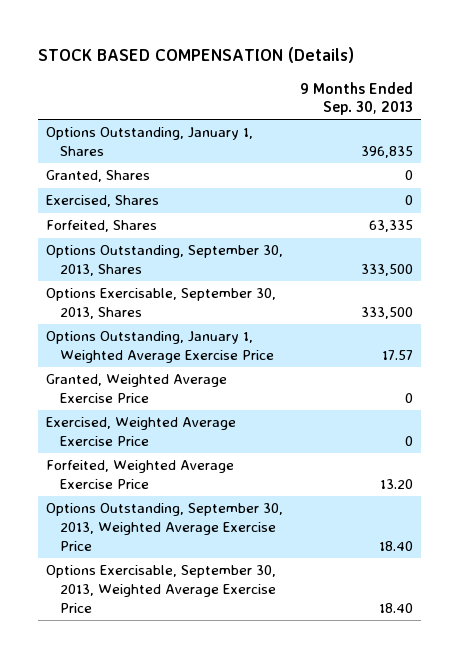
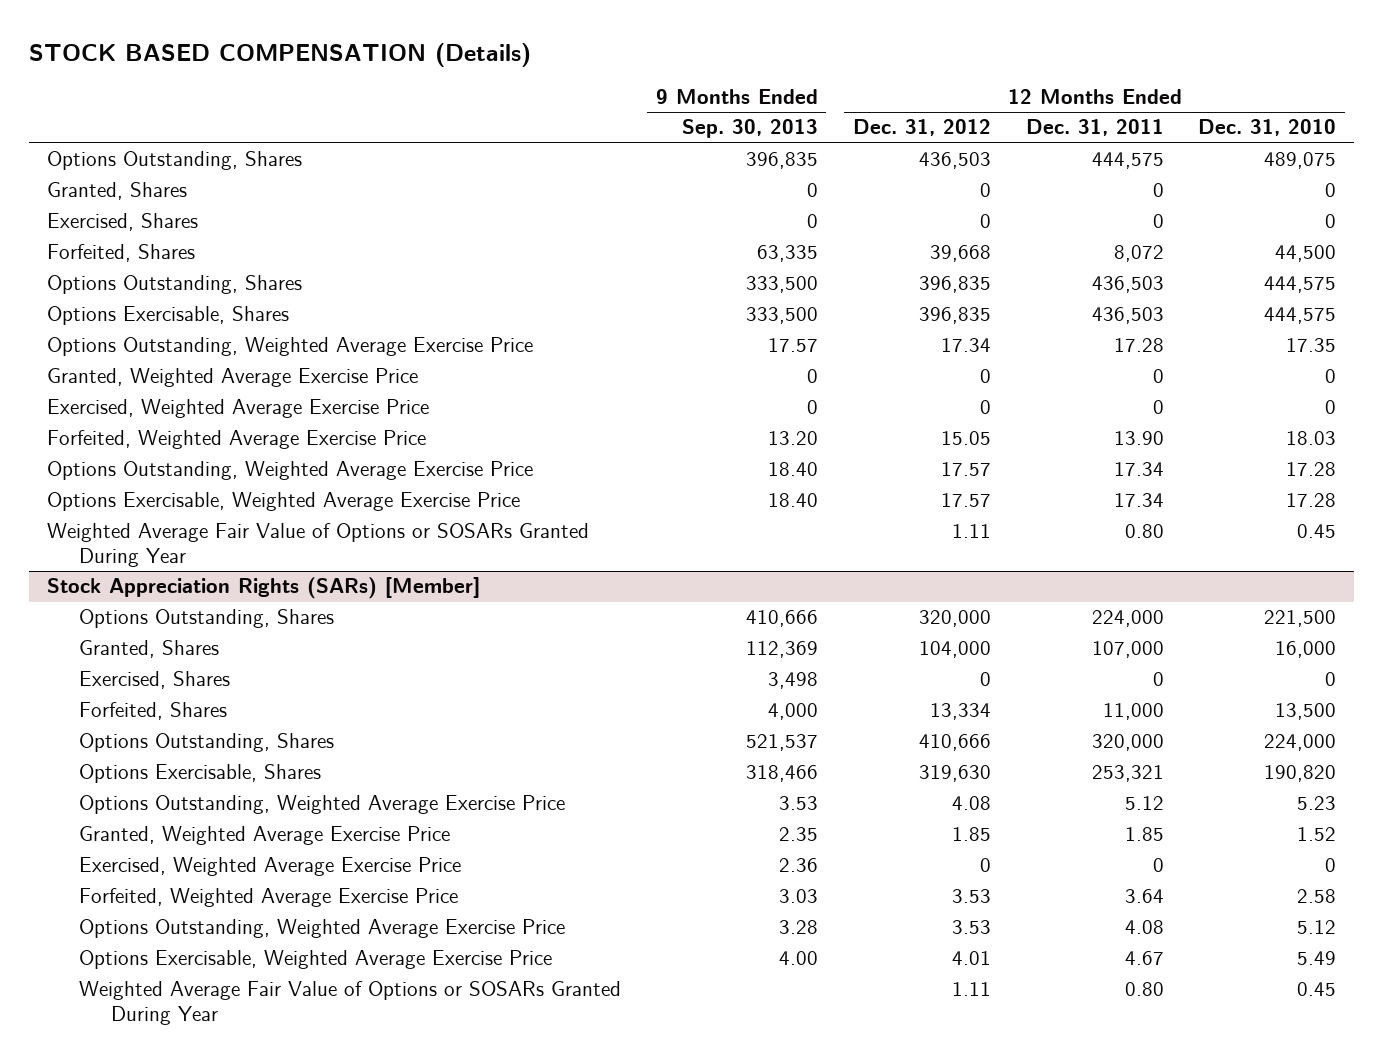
- | 9 Months Ended Sep. 30, 2013
+ | 9 Months Ended Sep. 30, 2013 | 12 Months Ended Dec. 31, 2012 | 12 Months Ended Dec. 31, 2011 | 12 Months Ended Dec. 31, 2010
- Options Outstanding, January 1, Shares | 396,835
+ Options Outstanding, Shares | 396,835 | 436,503 | 444,575 | 489,075
- Options Outstanding, September 30, 2013, Shares | 333,500
- Options Exercisable, September 30, 2013, Shares | 333,500
- Options Outstanding, January 1, Weighted Average Exercise Price | 17.57
+ Options Outstanding, Shares | 333,500 | 396,835 | 436,503 | 444,575
+ Options Exercisable, Shares | 333,500 | 396,835 | 436,503 | 444,575
+ Options Outstanding, Weighted Average Exercise Price | 17.57 | 17.34 | 17.28 | 17.35
- Options Outstanding, September 30, 2013, Weighted Average Exercise Price | 18.40
- Options Exercisable, September 30, 2013, Weighted Average Exercise Price | 18.40
+ Options Outstanding, Weighted Average Exercise Price | 18.40 | 17.57 | 17.34 | 17.28
+ Options Exercisable, Weighted Average Exercise Price | 18.40 | 17.57 | 17.34 | 17.28
+ Weighted Average Fair Value of Options or SOSARs Granted During Year | | 1.11 | 0.80 | 0.45
+ Stock Appreciation Rights (SARs) [Member]
+ Options Outstanding, Shares | 410,666 | 320,000 | 224,000 | 221,500
+ Granted, Shares | 112,369 | 104,000 | 107,000 | 16,000
+ Exercised, Shares | 3,498 | 0 | 0 | 0
+ Forfeited, Shares | 4,000 | 13,334 | 11,000 | 13,500
+ Options Outstanding, Shares | 521,537 | 410,666 | 320,000 | 224,000
+ Options Exercisable, Shares | 318,466 | 319,630 | 253,321 | 190,820
+ Options Outstanding, Weighted Average Exercise Price | 3.53 | 4.08 | 5.12 | 5.23
+ Granted, Weighted Average Exercise Price | 2.35 | 1.85 | 1.85 | 1.52
+ Exercised, Weighted Average Exercise Price | 2.36 | 0 | 0 | 0
+ Forfeited, Weighted Average Exercise Price | 3.03 | 3.53 | 3.64 | 2.58
+ Options Outstanding, Weighted Average Exercise Price | 3.28 | 3.53 | 4.08 | 5.12
+ Options Exercisable, Weighted Average Exercise Price | 4.00 | 4.01 | 4.67 | 5.49
+ Weighted Average Fair Value of Options or SOSARs Granted During Year | | 1.11 | 0.80 | 0.45

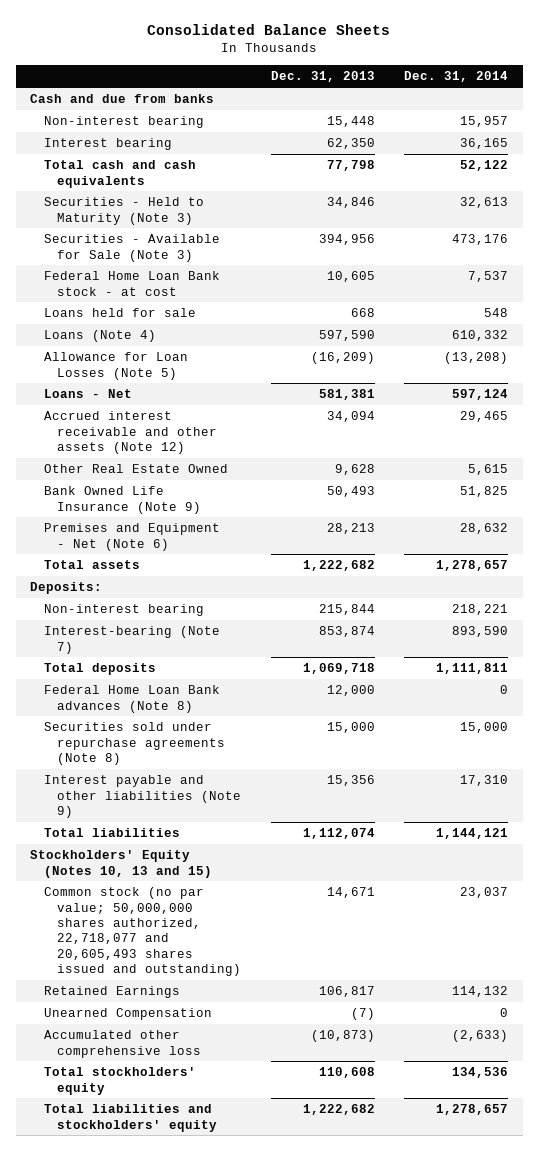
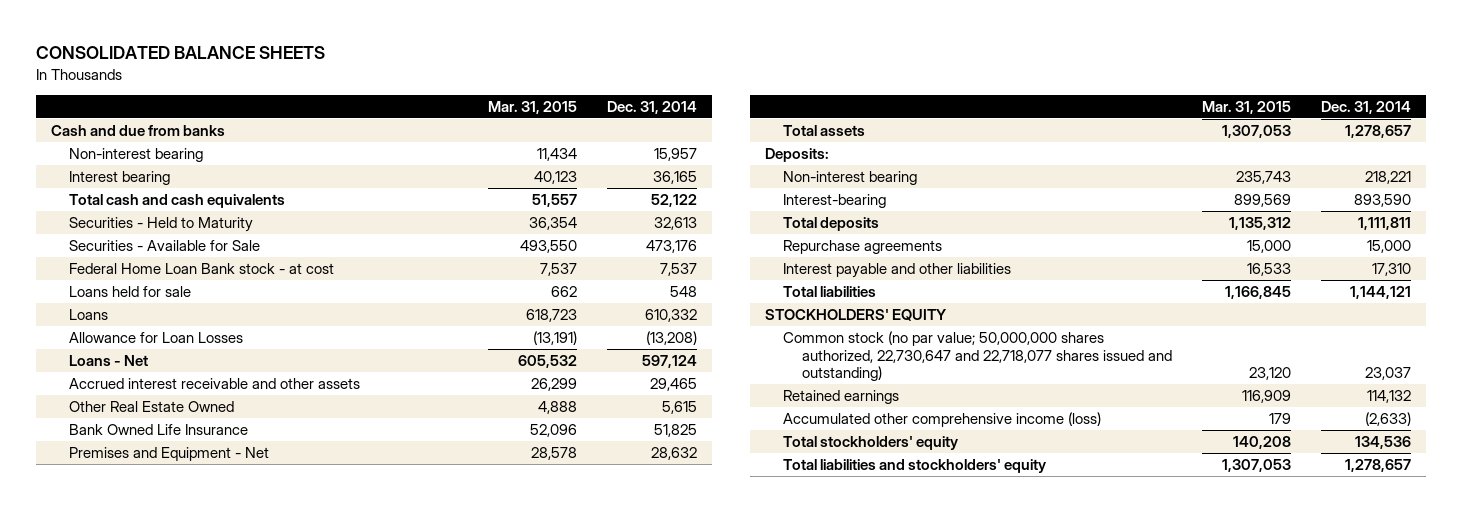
- Consolidated Balance Sheets
+ CONSOLIDATED BALANCE SHEETS
- | Dec. 31, 2013 | Dec. 31, 2014
+ | Mar. 31, 2015 | Dec. 31, 2014
- Securities - Held to Maturity (Note 3) | 34,846 | 32,613
- Securities - Available for Sale (Note 3) | 394,956 | 473,176
+ Securities - Held to Maturity | 36,354 | 32,613
+ Securities - Available for Sale | 493,550 | 473,176
- Loans (Note 4) | 597,590 | 610,332
- Allowance for Loan Losses (Note 5) | (16,209) | (13,208)
+ Loans | 618,723 | 610,332
+ Allowance for Loan Losses | (13,191) | (13,208)
- Accrued interest receivable and other assets (Note 12) | 34,094 | 29,465
+ Accrued interest receivable and other assets | 26,299 | 29,465
- Bank Owned Life Insurance (Note 9) | 50,493 | 51,825
- Premises and Equipment - Net (Note 6) | 28,213 | 28,632
+ Bank Owned Life Insurance | 52,096 | 51,825
+ Premises and Equipment - Net | 28,578 | 28,632
- Interest-bearing (Note 7) | 853,874 | 893,590
+ Interest-bearing | 899,569 | 893,590
- Federal Home Loan Bank advances (Note 8) | 12,000 | 0
- Securities sold under repurchase agreements (Note 8) | 15,000 | 15,000
- Interest payable and other liabilities (Note 9) | 15,356 | 17,310
+ Repurchase agreements | 15,000 | 15,000
+ Interest payable and other liabilities | 16,533 | 17,310
- Stockholders' Equity (Notes 10, 13 and 15)
- Common stock (no par value; 50,000,000 shares authorized, 22,718,077 and 20,605,493 shares issued and outstanding) | 14,671 | 23,037
- Retained Earnings | 106,817 | 114,132
- Unearned Compensation | (7) | 0
- Accumulated other comprehensive loss | (10,873) | (2,633)
+ STOCKHOLDERS' EQUITY
+ Common stock (no par value; 50,000,000 shares authorized, 22,730,647 and 22,718,077 shares issued and outstanding) | 23,120 | 23,037
+ Retained earnings | 116,909 | 114,132
+ Accumulated other comprehensive income (loss) | 179 | (2,633)

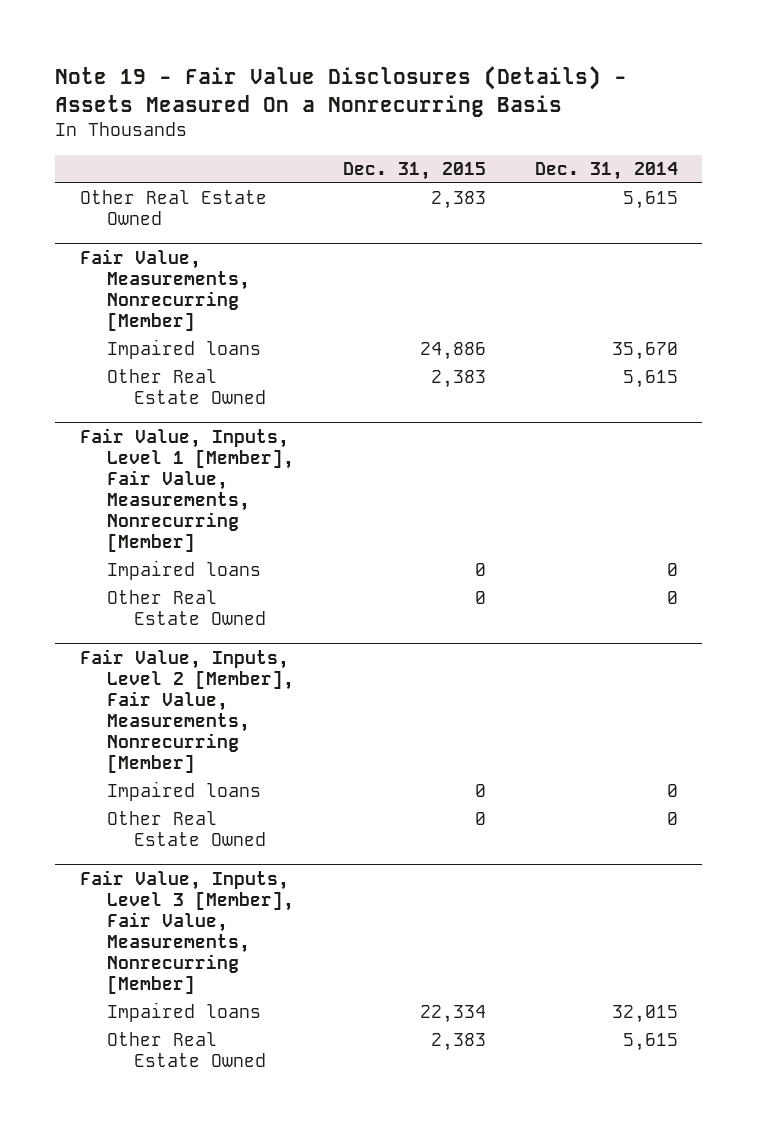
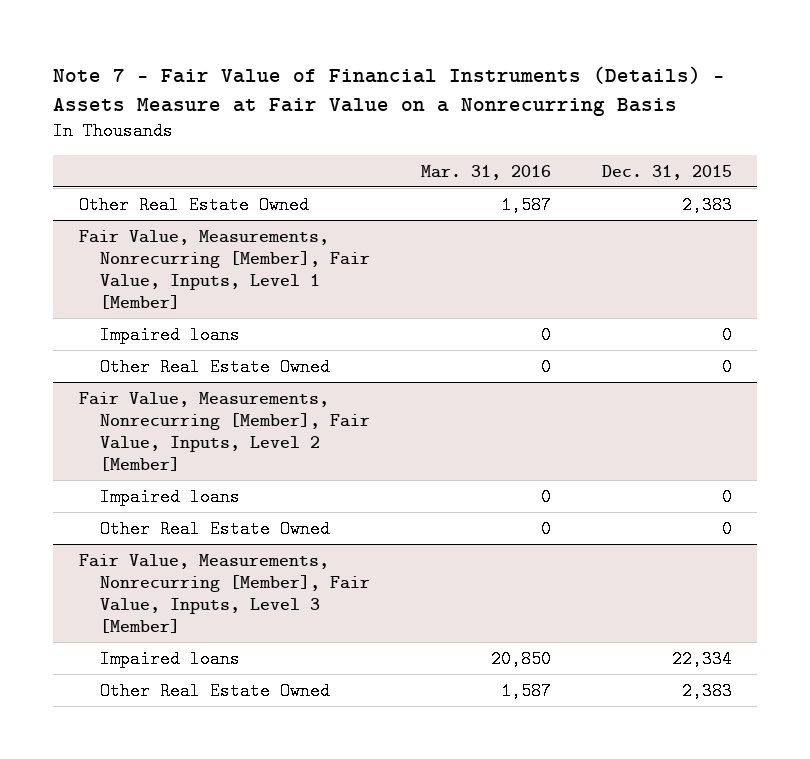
- Note 19 - Fair Value Disclosures (Details) - Assets Measured On a Nonrecurring Basis
+ Note 7 - Fair Value of Financial Instruments (Details) - Assets Measure at Fair Value on a Nonrecurring Basis
- | Dec. 31, 2015 | Dec. 31, 2014
+ | Mar. 31, 2016 | Dec. 31, 2015
- Fair Value, Measurements, Nonrecurring [Member]
- Impaired loans | 24,886 | 35,670
- Other Real Estate Owned | 2,383 | 5,615
- Fair Value, Inputs, Level 1 [Member], Fair Value, Measurements, Nonrecurring [Member]
+ Fair Value, Measurements, Nonrecurring [Member], Fair Value, Inputs, Level 1 [Member]
- Fair Value, Inputs, Level 2 [Member], Fair Value, Measurements, Nonrecurring [Member]
+ Fair Value, Measurements, Nonrecurring [Member], Fair Value, Inputs, Level 2 [Member]
- Fair Value, Inputs, Level 3 [Member], Fair Value, Measurements, Nonrecurring [Member]
+ Fair Value, Measurements, Nonrecurring [Member], Fair Value, Inputs, Level 3 [Member]

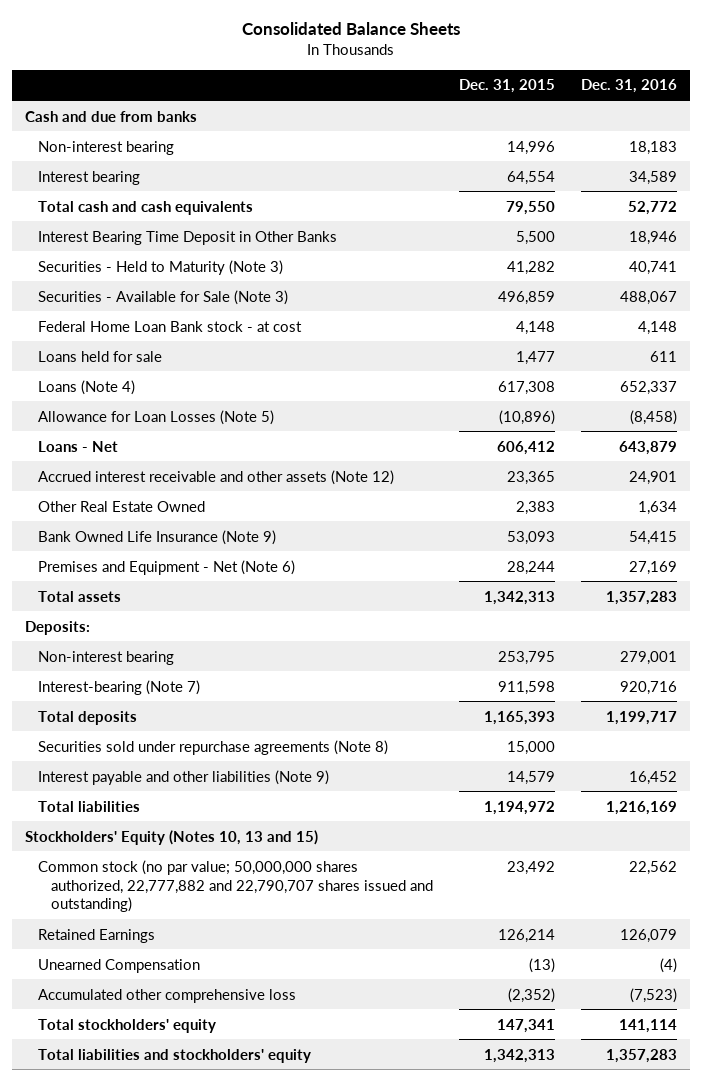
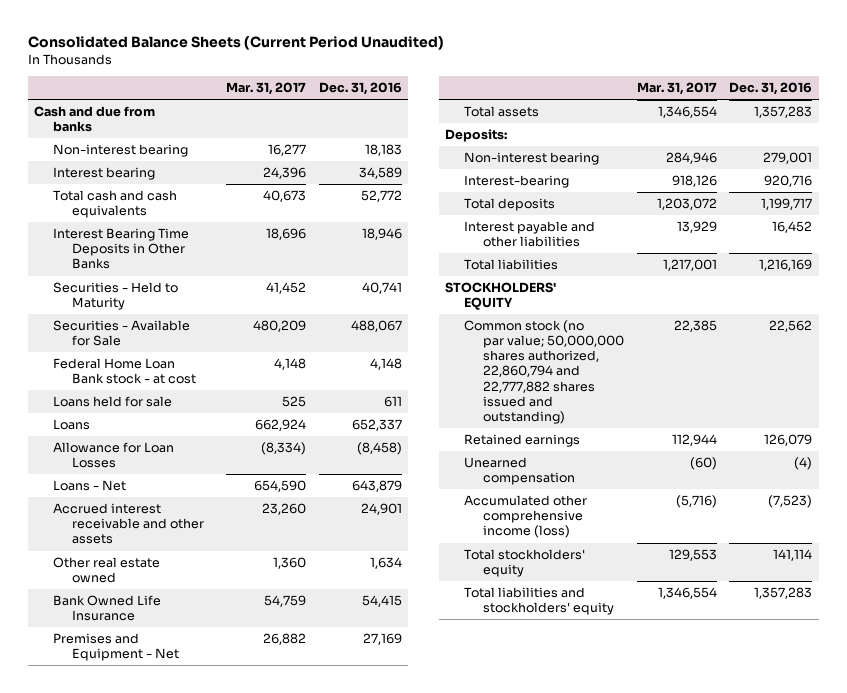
- Consolidated Balance Sheets
+ Consolidated Balance Sheets (Current Period Unaudited)
- | Dec. 31, 2015 | Dec. 31, 2016
+ | Mar. 31, 2017 | Dec. 31, 2016
- Interest Bearing Time Deposit in Other Banks | 5,500 | 18,946
- Securities - Held to Maturity (Note 3) | 41,282 | 40,741
- Securities - Available for Sale (Note 3) | 496,859 | 488,067
+ Interest Bearing Time Deposits in Other Banks | 18,696 | 18,946
+ Securities - Held to Maturity | 41,452 | 40,741
+ Securities - Available for Sale | 480,209 | 488,067
- Loans (Note 4) | 617,308 | 652,337
- Allowance for Loan Losses (Note 5) | (10,896) | (8,458)
+ Loans | 662,924 | 652,337
+ Allowance for Loan Losses | (8,334) | (8,458)
- Accrued interest receivable and other assets (Note 12) | 23,365 | 24,901
- Other Real Estate Owned | 2,383 | 1,634
- Bank Owned Life Insurance (Note 9) | 53,093 | 54,415
- Premises and Equipment - Net (Note 6) | 28,244 | 27,169
+ Accrued interest receivable and other assets | 23,260 | 24,901
+ Other real estate owned | 1,360 | 1,634
+ Bank Owned Life Insurance | 54,759 | 54,415
+ Premises and Equipment - Net | 26,882 | 27,169
- Interest-bearing (Note 7) | 911,598 | 920,716
+ Interest-bearing | 918,126 | 920,716
- Securities sold under repurchase agreements (Note 8) | 15,000 |
- Interest payable and other liabilities (Note 9) | 14,579 | 16,452
+ Interest payable and other liabilities | 13,929 | 16,452
- Stockholders' Equity (Notes 10, 13 and 15)
- Common stock (no par value; 50,000,000 shares authorized, 22,777,882 and 22,790,707 shares issued and outstanding) | 23,492 | 22,562
- Retained Earnings | 126,214 | 126,079
- Unearned Compensation | (13) | (4)
- Accumulated other comprehensive loss | (2,352) | (7,523)
+ STOCKHOLDERS' EQUITY
+ Common stock (no par value; 50,000,000 shares authorized, 22,860,794 and 22,777,882 shares issued and outstanding) | 22,385 | 22,562
+ Retained earnings | 112,944 | 126,079
+ Unearned compensation | (60) | (4)
+ Accumulated other comprehensive income (loss) | (5,716) | (7,523)

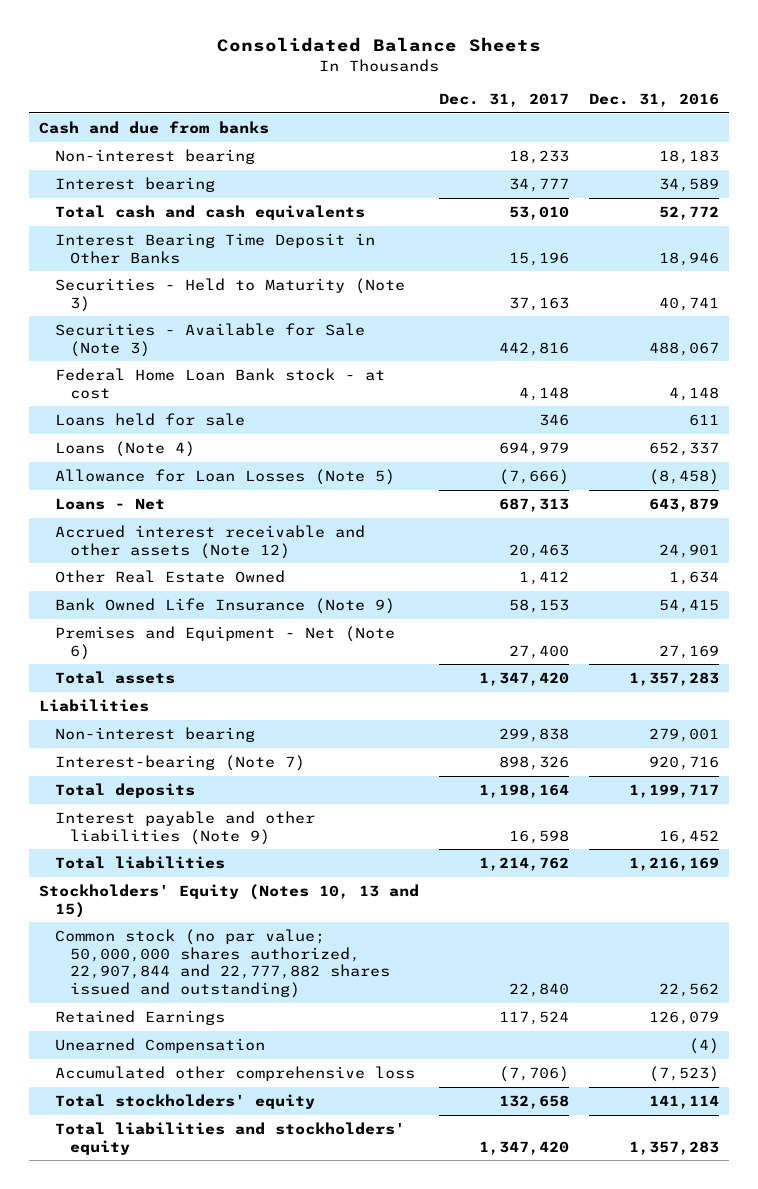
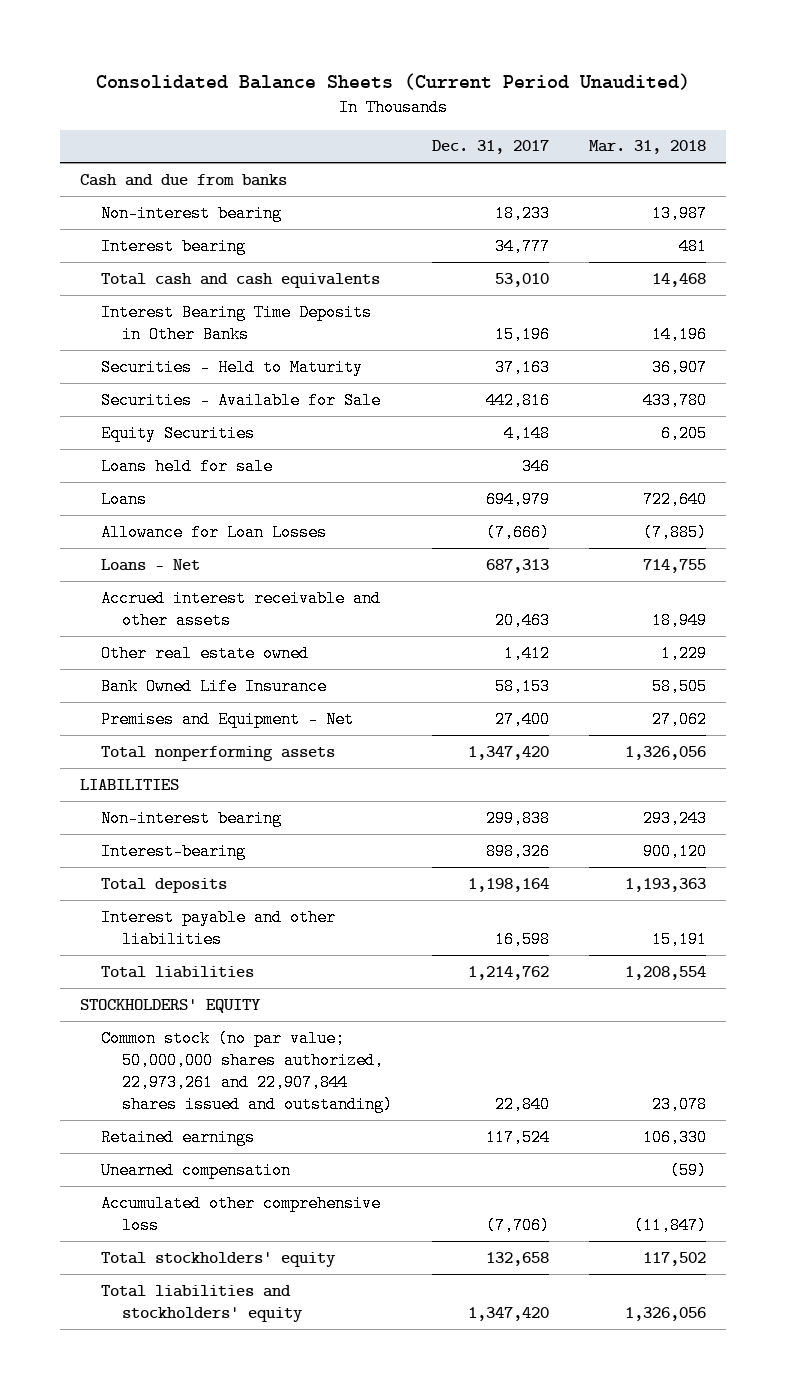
- Consolidated Balance Sheets
+ Consolidated Balance Sheets (Current Period Unaudited)
- | Dec. 31, 2017 | Dec. 31, 2016
+ | Dec. 31, 2017 | Mar. 31, 2018
- Interest Bearing Time Deposit in Other Banks | 15,196 | 18,946
- Securities - Held to Maturity (Note 3) | 37,163 | 40,741
- Securities - Available for Sale (Note 3) | 442,816 | 488,067
- Federal Home Loan Bank stock - at cost | 4,148 | 4,148
+ Interest Bearing Time Deposits in Other Banks | 15,196 | 14,196
+ Securities - Held to Maturity | 37,163 | 36,907
+ Securities - Available for Sale | 442,816 | 433,780
+ Equity Securities | 4,148 | 6,205
- Loans (Note 4) | 694,979 | 652,337
- Allowance for Loan Losses (Note 5) | (7,666) | (8,458)
+ Loans | 694,979 | 722,640
+ Allowance for Loan Losses | (7,666) | (7,885)
- Accrued interest receivable and other assets (Note 12) | 20,463 | 24,901
- Other Real Estate Owned | 1,412 | 1,634
- Bank Owned Life Insurance (Note 9) | 58,153 | 54,415
- Premises and Equipment - Net (Note 6) | 27,400 | 27,169
- Total assets | 1,347,420 | 1,357,283
- Liabilities
+ Accrued interest receivable and other assets | 20,463 | 18,949
+ Other real estate owned | 1,412 | 1,229
+ Bank Owned Life Insurance | 58,153 | 58,505
+ Premises and Equipment - Net | 27,400 | 27,062
+ Total nonperforming assets | 1,347,420 | 1,326,056
+ LIABILITIES
- Interest-bearing (Note 7) | 898,326 | 920,716
+ Interest-bearing | 898,326 | 900,120
- Interest payable and other liabilities (Note 9) | 16,598 | 16,452
+ Interest payable and other liabilities | 16,598 | 15,191
- Stockholders' Equity (Notes 10, 13 and 15)
- Common stock (no par value; 50,000,000 shares authorized, 22,907,844 and 22,777,882 shares issued and outstanding) | 22,840 | 22,562
- Retained Earnings | 117,524 | 126,079
- Unearned Compensation | | (4)
+ STOCKHOLDERS' EQUITY
+ Common stock (no par value; 50,000,000 shares authorized, 22,973,261 and 22,907,844 shares issued and outstanding) | 22,840 | 23,078
+ Retained earnings | 117,524 | 106,330
+ Unearned compensation | | (59)

